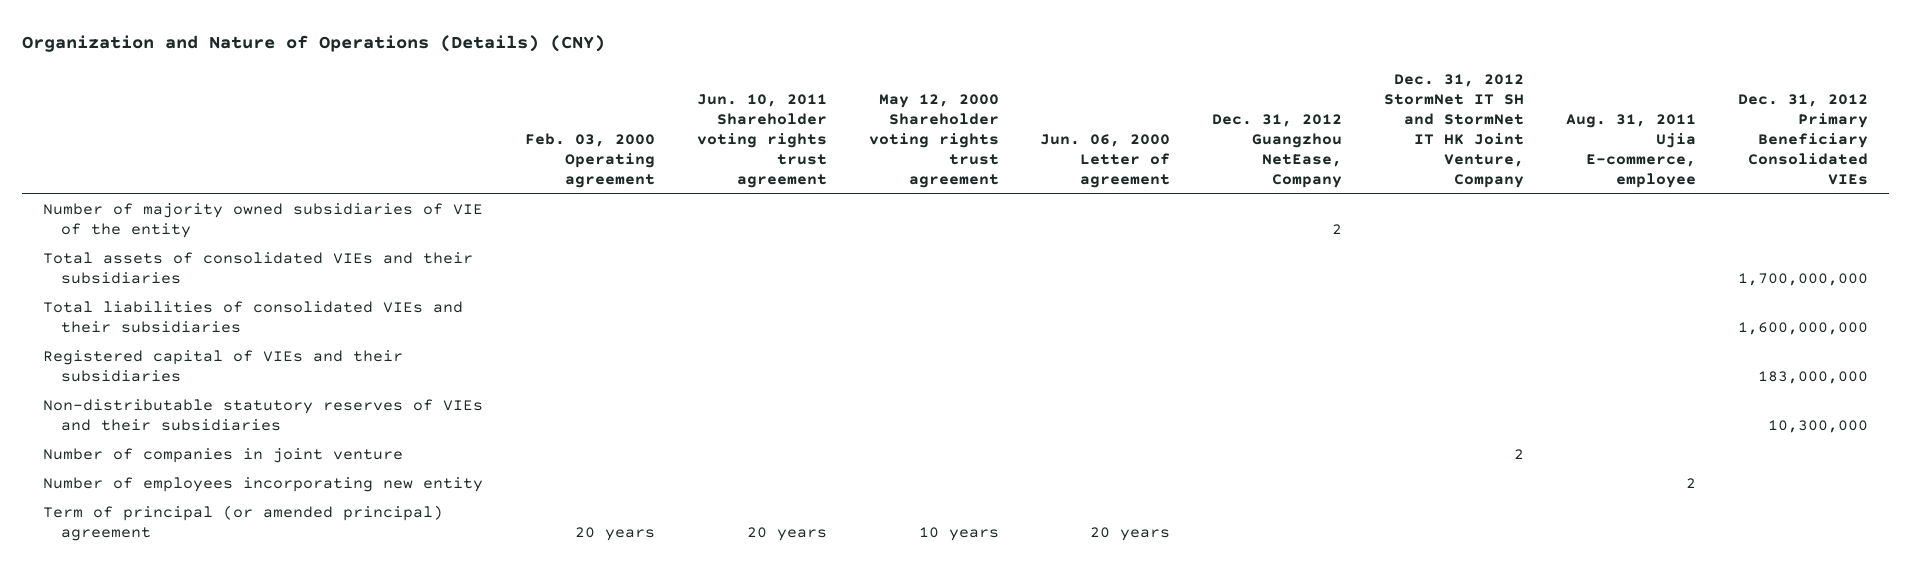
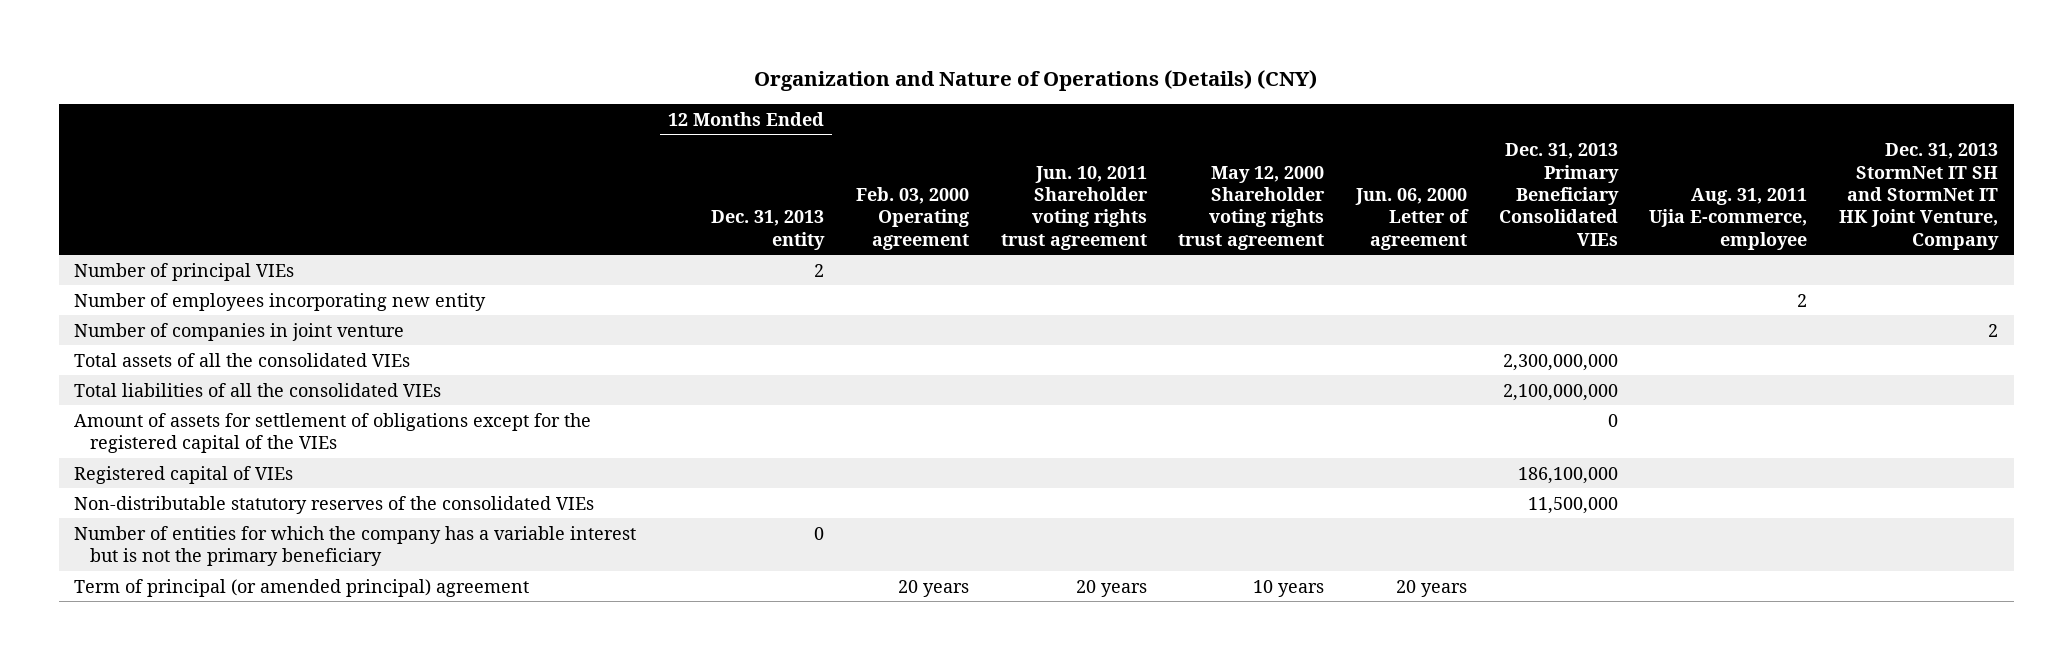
- | Feb. 03, 2000 Operating agreement | Jun. 10, 2011 Shareholder voting rights trust agreement | May 12, 2000 Shareholder voting rights trust agreement | Jun. 06, 2000 Letter of agreement | Dec. 31, 2012 Guangzhou NetEase, Company | Dec. 31, 2012 StormNet IT SH and StormNet IT HK Joint Venture, Company | Aug. 31, 2011 Ujia E-commerce, employee | Dec. 31, 2012 Primary Beneficiary Consolidated VIEs
+ | 12 Months Ended Dec. 31, 2013 entity | Feb. 03, 2000 Operating agreement | Jun. 10, 2011 Shareholder voting rights trust agreement | May 12, 2000 Shareholder voting rights trust agreement | Jun. 06, 2000 Letter of agreement | Dec. 31, 2013 Primary Beneficiary Consolidated VIEs | Aug. 31, 2011 Ujia E-commerce, employee | Dec. 31, 2013 StormNet IT SH and StormNet IT HK Joint Venture, Company
- Number of majority owned subsidiaries of VIE of the entity | | | | | 2 | | |
- Total assets of consolidated VIEs and their subsidiaries | | | | | | | | 1,700,000,000
- Total liabilities of consolidated VIEs and their subsidiaries | | | | | | | | 1,600,000,000
- Registered capital of VIEs and their subsidiaries | | | | | | | | 183,000,000
- Non-distributable statutory reserves of VIEs and their subsidiaries | | | | | | | | 10,300,000
+ Number of principal VIEs | 2 | | | | | | |
moved down: Number of companies in joint venture | | | | | | | | 2
+ Total assets of all the consolidated VIEs | | | | | | 2,300,000,000 | |
+ Total liabilities of all the consolidated VIEs | | | | | | 2,100,000,000 | |
+ Amount of assets for settlement of obligations except for the registered capital of the VIEs | | | | | | 0 | |
+ Registered capital of VIEs | | | | | | 186,100,000 | |
+ Non-distributable statutory reserves of the consolidated VIEs | | | | | | 11,500,000 | |
+ Number of entities for which the company has a variable interest but is not the primary beneficiary | 0 | | | | | | |

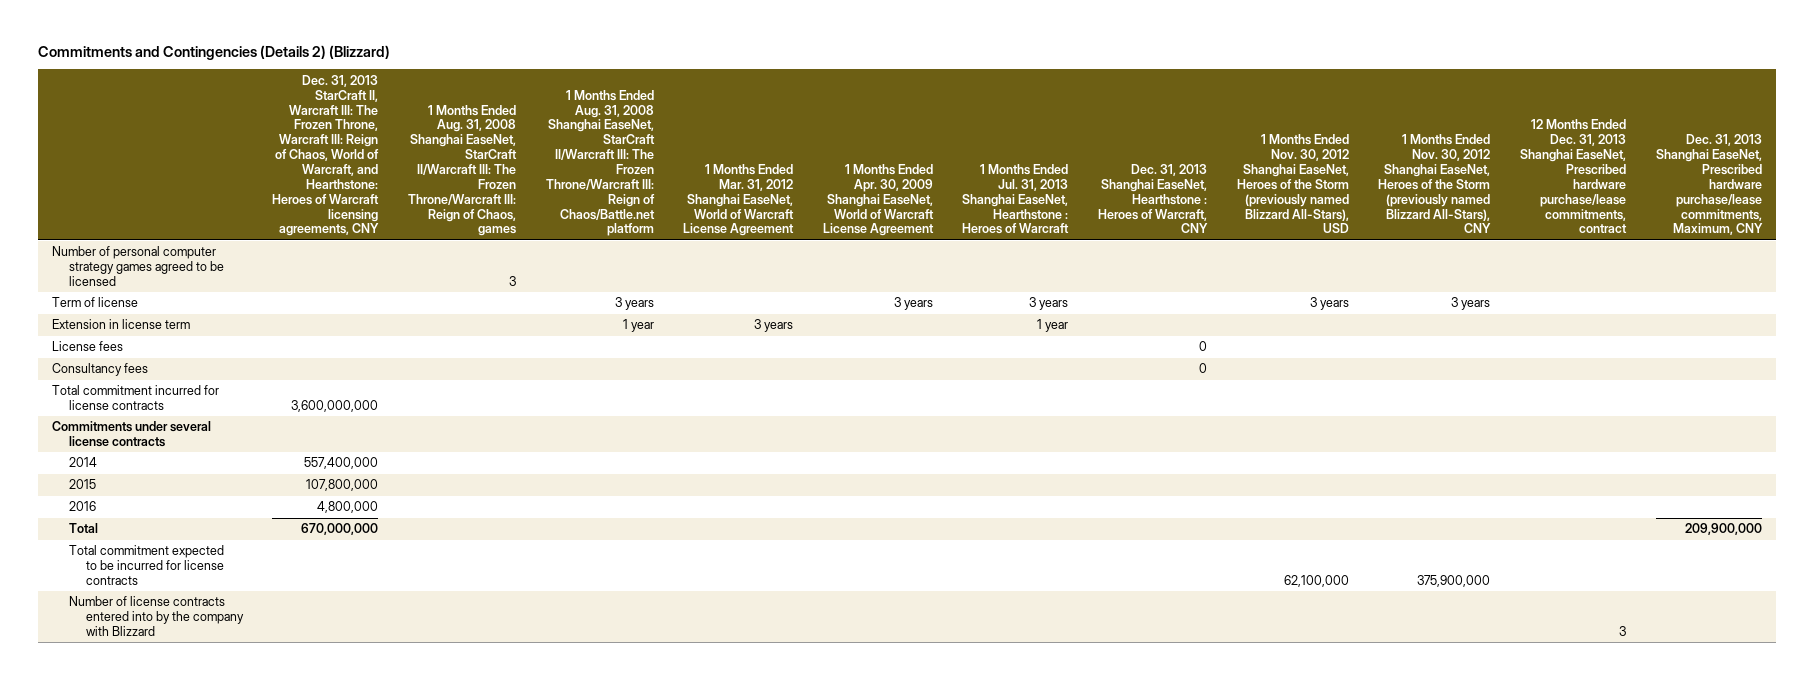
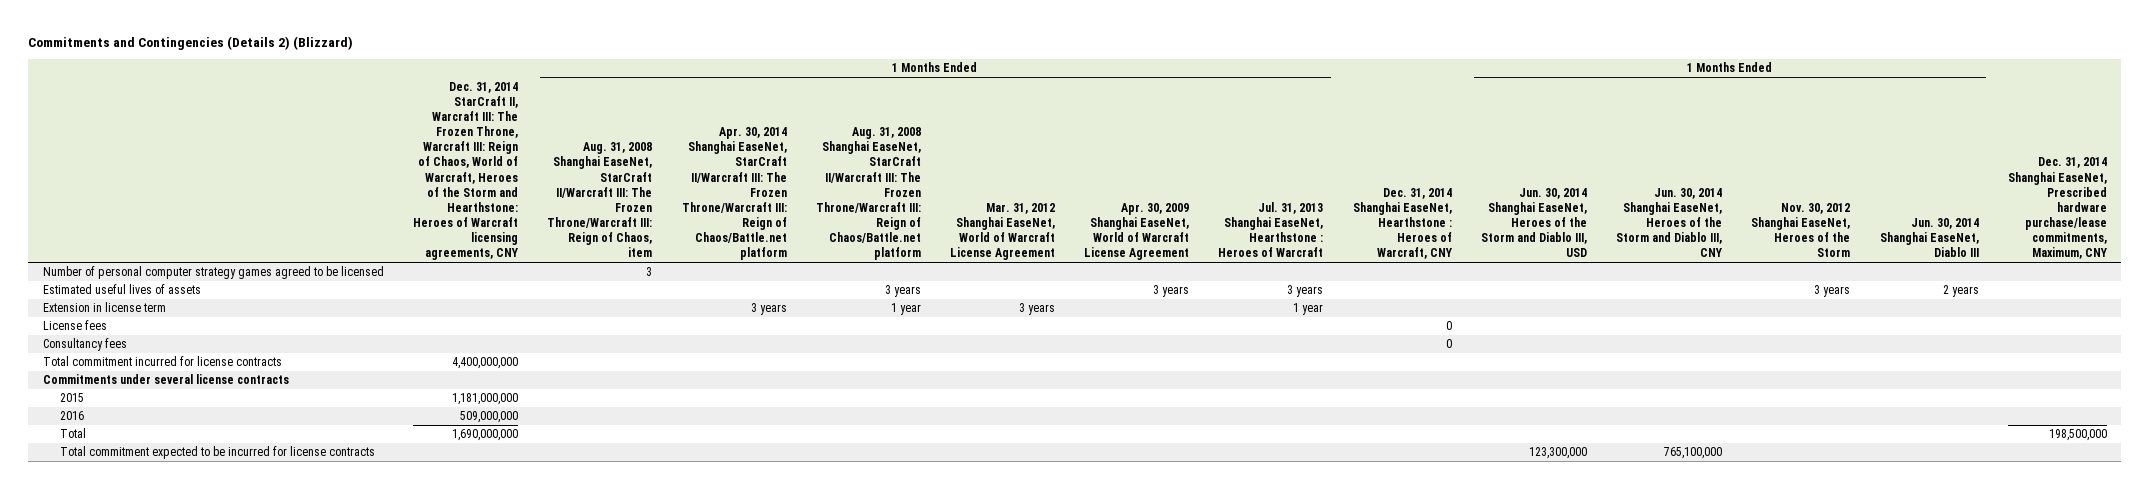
- | Dec. 31, 2013 StarCraft II, Warcraft III: The Frozen Throne, Warcraft III: Reign of Chaos, World of Warcraft, and Hearthstone: Heroes of Warcraft licensing agreements, CNY | 1 Months Ended Aug. 31, 2008 Shanghai EaseNet, StarCraft II/Warcraft III: The Frozen Throne/Warcraft III: Reign of Chaos, games | 1 Months Ended Aug. 31, 2008 Shanghai EaseNet, StarCraft II/Warcraft III: The Frozen Throne/Warcraft III: Reign of Chaos/Battle.net platform | 1 Months Ended Mar. 31, 2012 Shanghai EaseNet, World of Warcraft License Agreement | 1 Months Ended Apr. 30, 2009 Shanghai EaseNet, World of Warcraft License Agreement | 1 Months Ended Jul. 31, 2013 Shanghai EaseNet, Hearthstone : Heroes of Warcraft | Dec. 31, 2013 Shanghai EaseNet, Hearthstone : Heroes of Warcraft, CNY | 1 Months Ended Nov. 30, 2012 Shanghai EaseNet, Heroes of the Storm (previously named Blizzard All-Stars), USD | 1 Months Ended Nov. 30, 2012 Shanghai EaseNet, Heroes of the Storm (previously named Blizzard All-Stars), CNY | 12 Months Ended Dec. 31, 2013 Shanghai EaseNet, Prescribed hardware purchase/lease commitments, contract | Dec. 31, 2013 Shanghai EaseNet, Prescribed hardware purchase/lease commitments, Maximum, CNY
+ | Dec. 31, 2014 StarCraft II, Warcraft III: The Frozen Throne, Warcraft III: Reign of Chaos, World of Warcraft, Heroes of the Storm and Hearthstone: Heroes of Warcraft licensing agreements, CNY | 1 Months Ended Aug. 31, 2008 Shanghai EaseNet, StarCraft II/Warcraft III: The Frozen Throne/Warcraft III: Reign of Chaos, item | 1 Months Ended Apr. 30, 2014 Shanghai EaseNet, StarCraft II/Warcraft III: The Frozen Throne/Warcraft III: Reign of Chaos/Battle.net platform | 1 Months Ended Aug. 31, 2008 Shanghai EaseNet, StarCraft II/Warcraft III: The Frozen Throne/Warcraft III: Reign of Chaos/Battle.net platform | 1 Months Ended Mar. 31, 2012 Shanghai EaseNet, World of Warcraft License Agreement | 1 Months Ended Apr. 30, 2009 Shanghai EaseNet, World of Warcraft License Agreement | 1 Months Ended Jul. 31, 2013 Shanghai EaseNet, Hearthstone : Heroes of Warcraft | Dec. 31, 2014 Shanghai EaseNet, Hearthstone : Heroes of Warcraft, CNY | 1 Months Ended Jun. 30, 2014 Shanghai EaseNet, Heroes of the Storm and Diablo III, USD | 1 Months Ended Jun. 30, 2014 Shanghai EaseNet, Heroes of the Storm and Diablo III, CNY | 1 Months Ended Nov. 30, 2012 Shanghai EaseNet, Heroes of the Storm | 1 Months Ended Jun. 30, 2014 Shanghai EaseNet, Diablo III | Dec. 31, 2014 Shanghai EaseNet, Prescribed hardware purchase/lease commitments, Maximum, CNY
- Term of license | | | 3 years | | 3 years | 3 years | | 3 years | 3 years | |
+ Estimated useful lives of assets | | | | 3 years | | 3 years | 3 years | | | | 3 years | 2 years |
- 2014 | 557,400,000 | | | | | | | | | |
- Number of license contracts entered into by the company with Blizzard | | | | | | | | | | 3 |

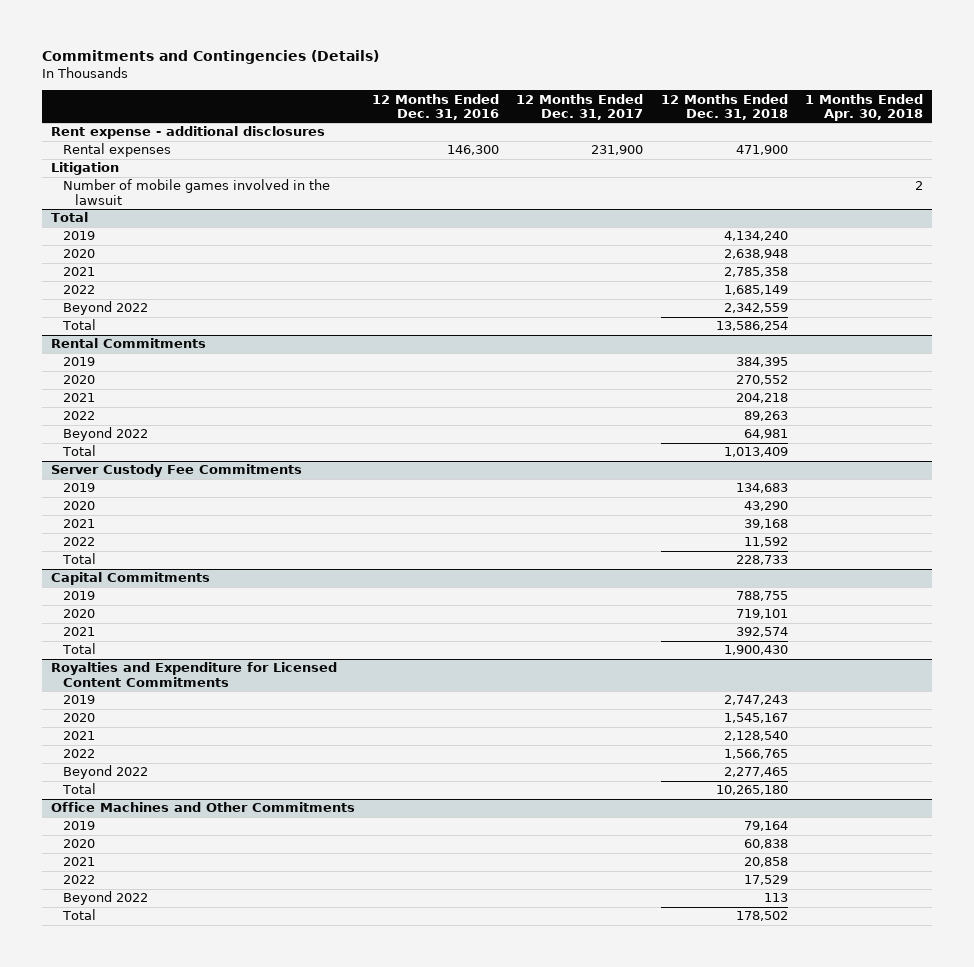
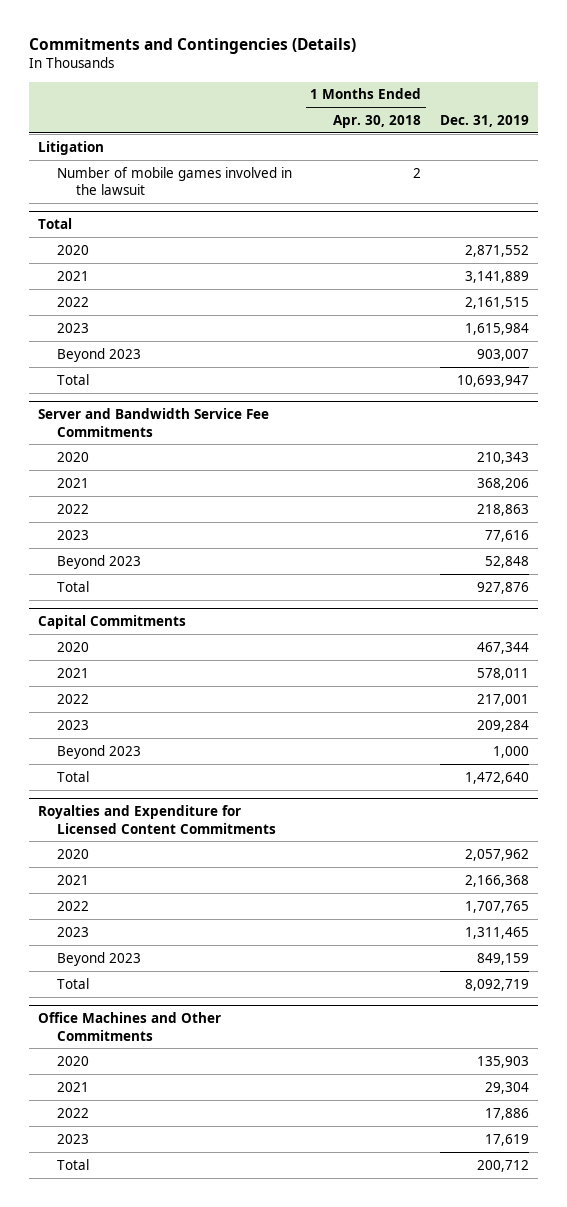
- | 12 Months Ended Dec. 31, 2016 | 12 Months Ended Dec. 31, 2017 | 12 Months Ended Dec. 31, 2018 | 1 Months Ended Apr. 30, 2018
+ | 1 Months Ended Apr. 30, 2018 | Dec. 31, 2019
- Rent expense - additional disclosures
- Rental expenses | 146,300 | 231,900 | 471,900 |
@ Total
- 2019 | | | 4,134,240 |
- Beyond 2022 | | | 2,342,559 |
+ 2023 | | 1,615,984
+ Beyond 2023 | | 903,007
- Rental Commitments
- 2019 | | | 384,395 |
- 2020 | | | 270,552 |
- 2021 | | | 204,218 |
- 2022 | | | 89,263 |
- Beyond 2022 | | | 64,981 |
- Total | | | 1,013,409 |
- Server Custody Fee Commitments
- 2019 | | | 134,683 |
- 2020 | | | 43,290 |
- 2021 | | | 39,168 |
- 2022 | | | 11,592 |
- Total | | | 228,733 |
+ Server and Bandwidth Service Fee Commitments
+ 2020 | | 210,343
+ 2021 | | 368,206
+ 2022 | | 218,863
+ 2023 | | 77,616
+ Beyond 2023 | | 52,848
+ Total | | 927,876
@ Capital Commitments
- 2019 | | | 788,755 |
+ 2022 | | 217,001
+ 2023 | | 209,284
+ Beyond 2023 | | 1,000
@ Royalties and Expenditure for Licensed Content Commitments
- 2019 | | | 2,747,243 |
- Beyond 2022 | | | 2,277,465 |
+ 2023 | | 1,311,465
+ Beyond 2023 | | 849,159
@ Office Machines and Other Commitments
- 2019 | | | 79,164 |
- Beyond 2022 | | | 113 |
+ 2023 | | 17,619

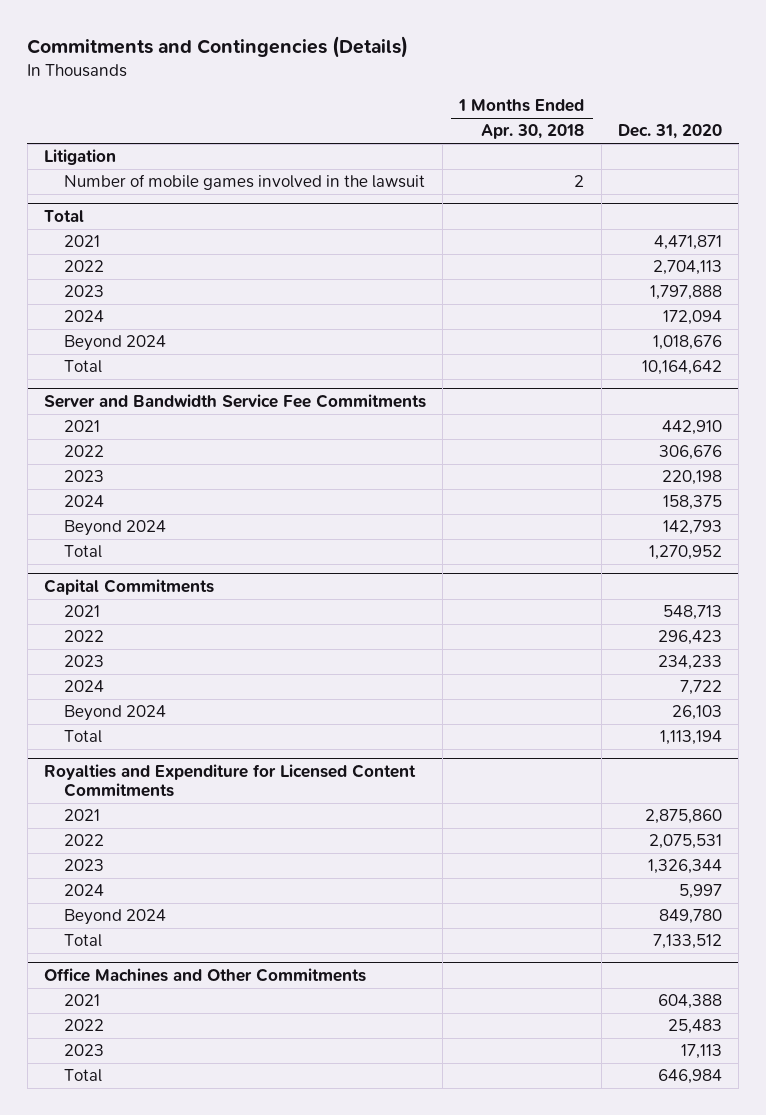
- | 1 Months Ended Apr. 30, 2018 | Dec. 31, 2019
+ | 1 Months Ended Apr. 30, 2018 | Dec. 31, 2020
@ Total
- 2020 | | 2,871,552
- Beyond 2023 | | 903,007
+ 2024 | | 172,094
+ Beyond 2024 | | 1,018,676
@ Server and Bandwidth Service Fee Commitments
- 2020 | | 210,343
- Beyond 2023 | | 52,848
+ 2024 | | 158,375
+ Beyond 2024 | | 142,793
@ Capital Commitments
- 2020 | | 467,344
- Beyond 2023 | | 1,000
+ 2024 | | 7,722
+ Beyond 2024 | | 26,103
@ Royalties and Expenditure for Licensed Content Commitments
- 2020 | | 2,057,962
- Beyond 2023 | | 849,159
+ 2024 | | 5,997
+ Beyond 2024 | | 849,780
@ Office Machines and Other Commitments
- 2020 | | 135,903

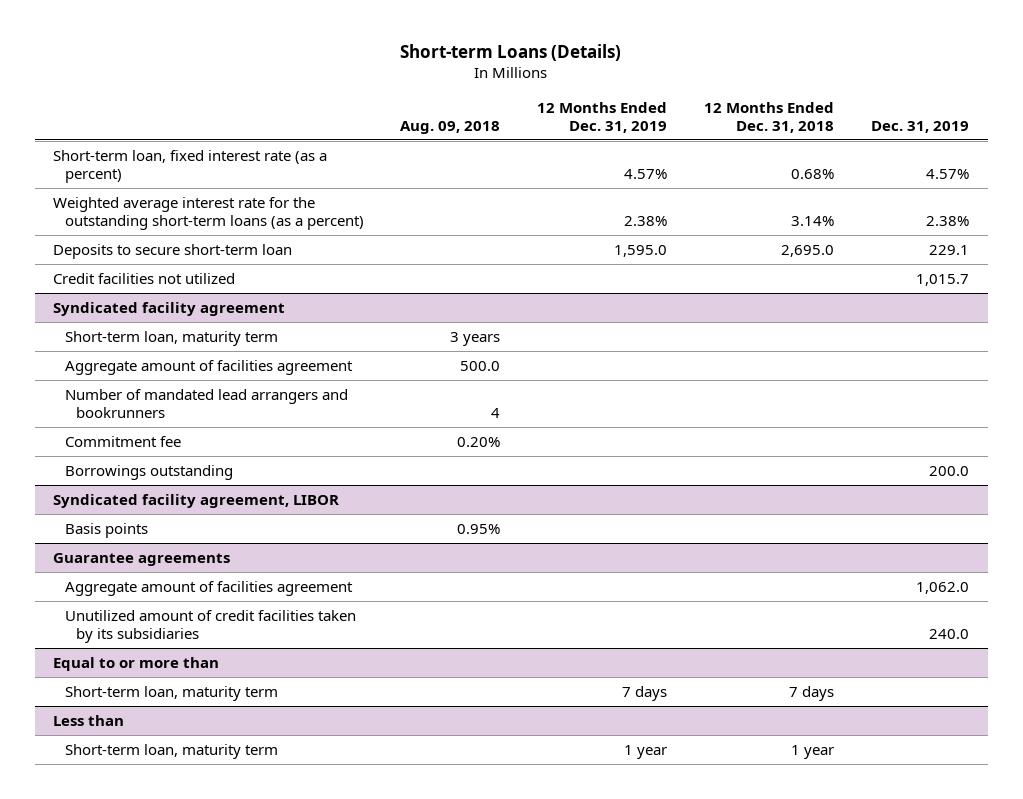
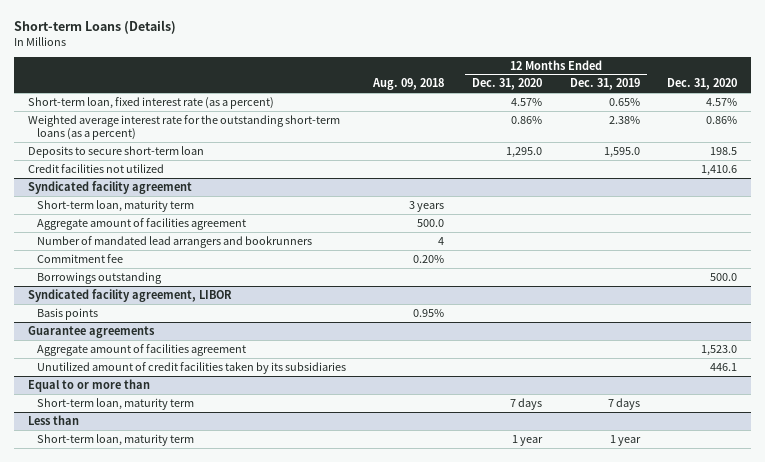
- | Aug. 09, 2018 | 12 Months Ended Dec. 31, 2019 | 12 Months Ended Dec. 31, 2018 | Dec. 31, 2019
+ | Aug. 09, 2018 | 12 Months Ended Dec. 31, 2020 | 12 Months Ended Dec. 31, 2019 | Dec. 31, 2020
- Short-term loan, fixed interest rate (as a percent) | | 4.57% | 0.68% | 4.57%
+ Short-term loan, fixed interest rate (as a percent) | | 4.57% | 0.65% | 4.57%

